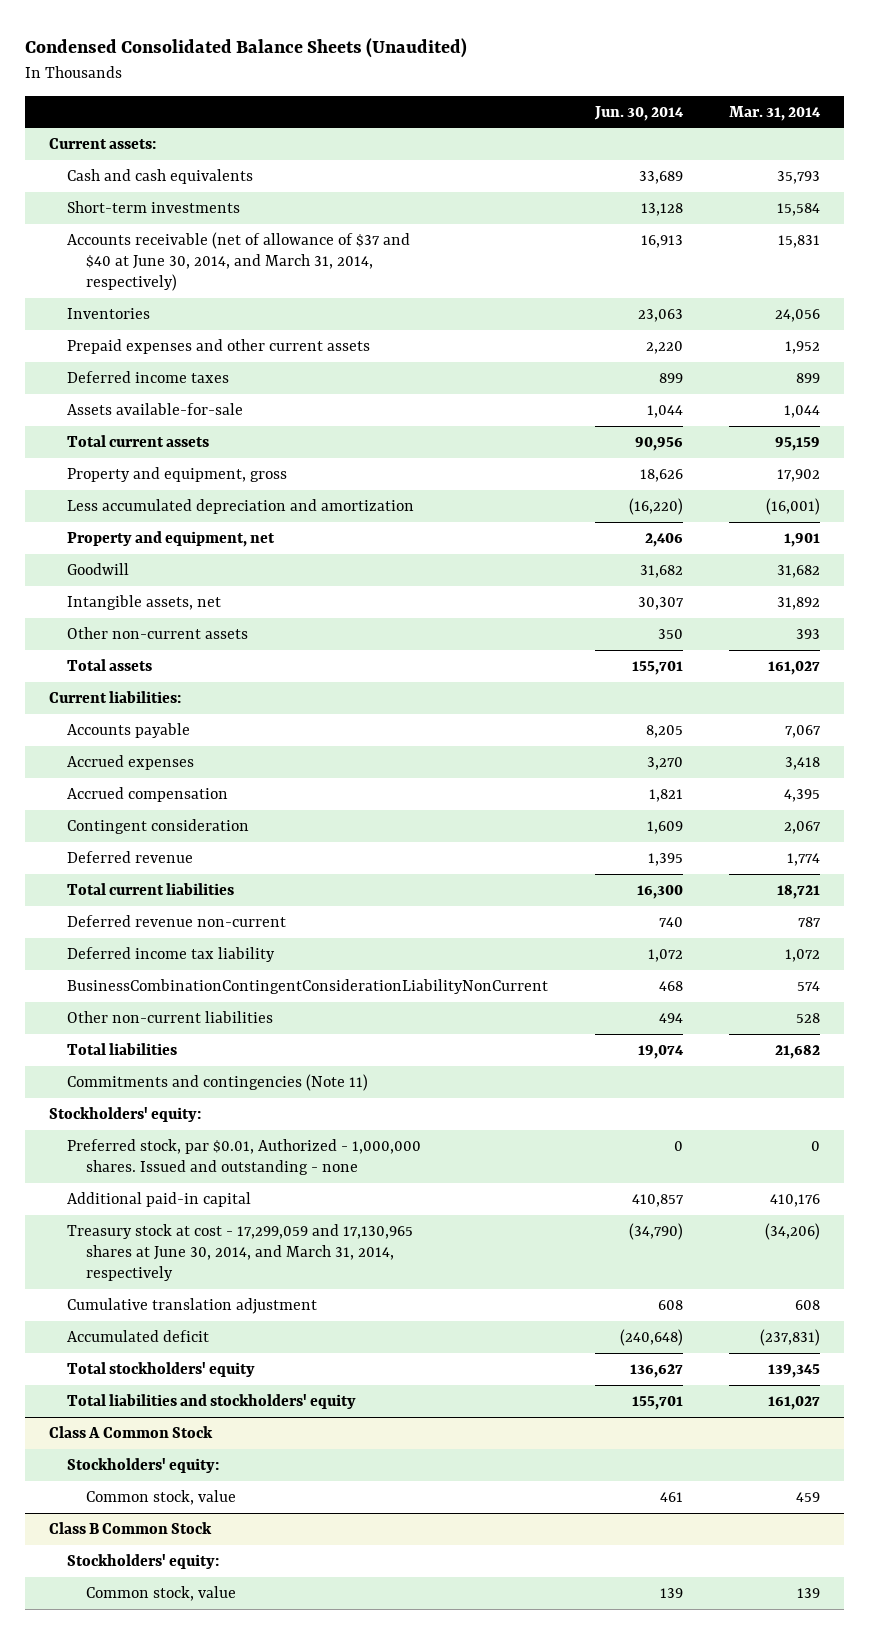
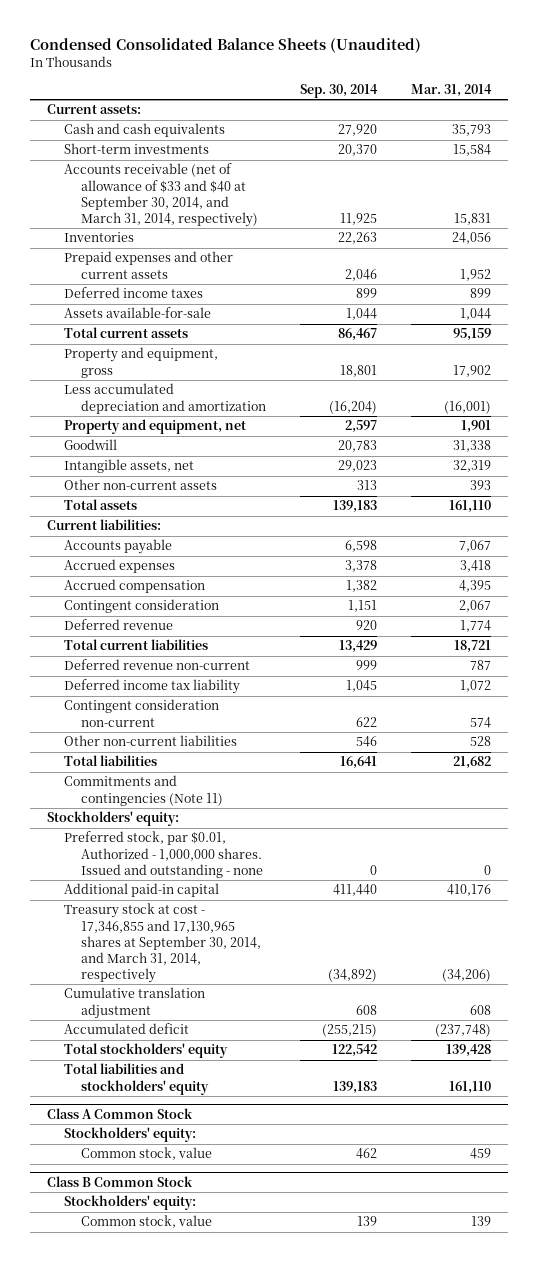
- | Jun. 30, 2014 | Mar. 31, 2014
+ | Sep. 30, 2014 | Mar. 31, 2014
- Accounts receivable (net of allowance of $37 and $40 at June 30, 2014, and March 31, 2014, respectively) | 16,913 | 15,831
+ Accounts receivable (net of allowance of $33 and $40 at September 30, 2014, and March 31, 2014, respectively) | 11,925 | 15,831
- Goodwill | 31,682 | 31,682
- Intangible assets, net | 30,307 | 31,892
+ Goodwill | 20,783 | 31,338
+ Intangible assets, net | 29,023 | 32,319
- Total assets | 155,701 | 161,027
+ Total assets | 139,183 | 161,110
- BusinessCombinationContingentConsiderationLiabilityNonCurrent | 468 | 574
+ Contingent consideration non-current | 622 | 574
- Treasury stock at cost - 17,299,059 and 17,130,965 shares at June 30, 2014, and March 31, 2014, respectively | (34,790) | (34,206)
+ Treasury stock at cost - 17,346,855 and 17,130,965 shares at September 30, 2014, and March 31, 2014, respectively | (34,892) | (34,206)
- Accumulated deficit | (240,648) | (237,831)
- Total stockholders' equity | 136,627 | 139,345
- Total liabilities and stockholders' equity | 155,701 | 161,027
+ Accumulated deficit | (255,215) | (237,748)
+ Total stockholders' equity | 122,542 | 139,428
+ Total liabilities and stockholders' equity | 139,183 | 161,110

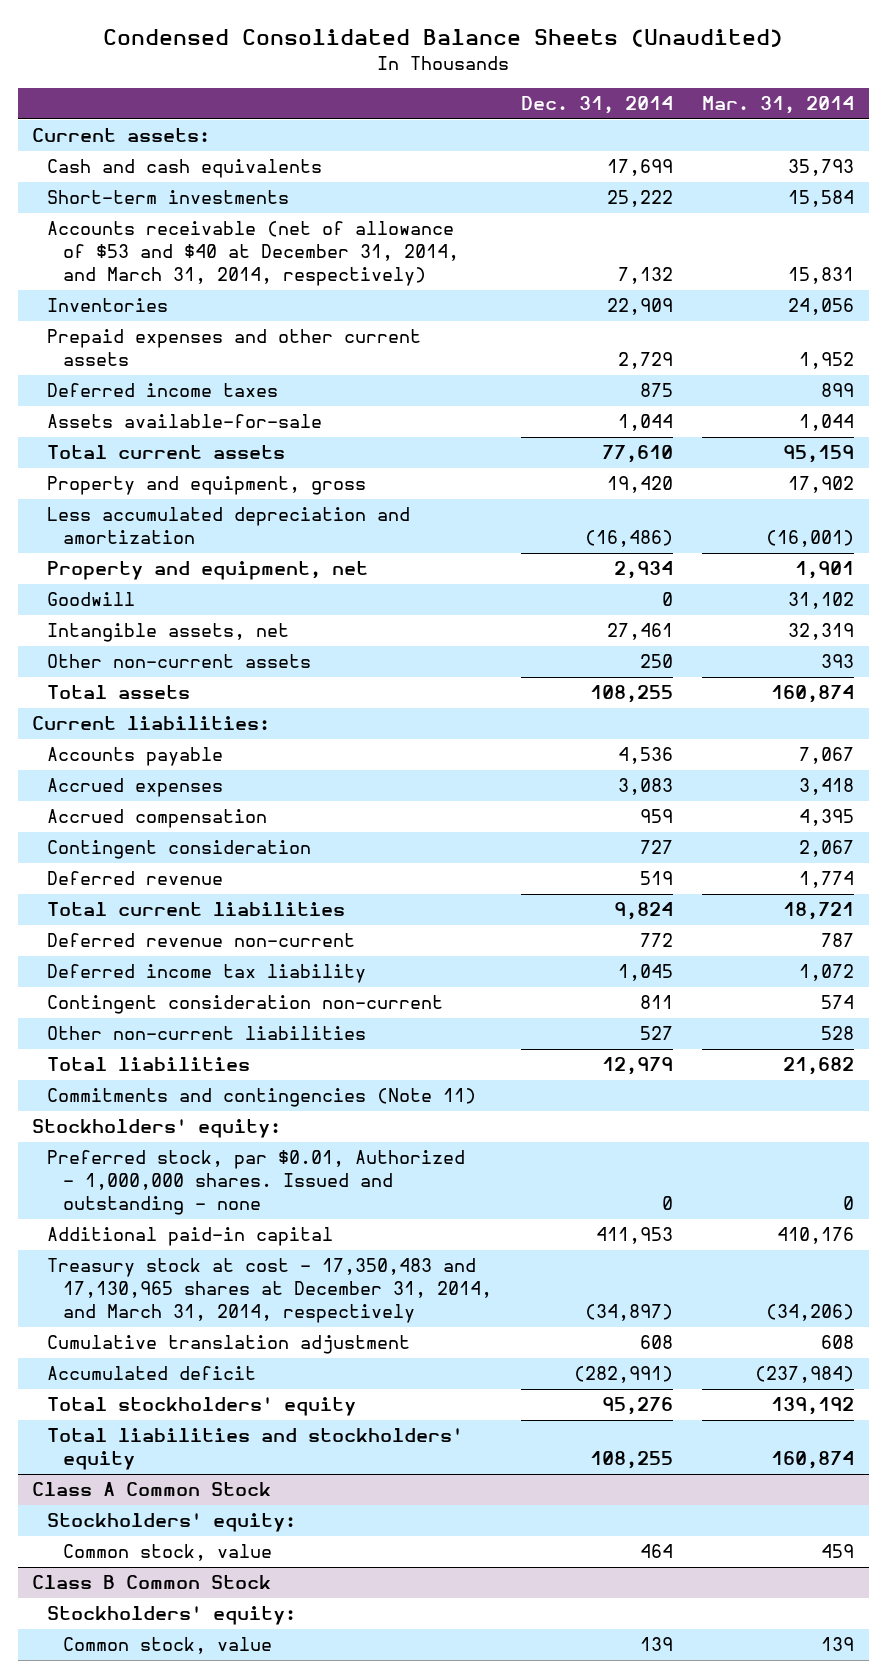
- | Sep. 30, 2014 | Mar. 31, 2014
+ | Dec. 31, 2014 | Mar. 31, 2014
- Accounts receivable (net of allowance of $33 and $40 at September 30, 2014, and March 31, 2014, respectively) | 11,925 | 15,831
+ Accounts receivable (net of allowance of $53 and $40 at December 31, 2014, and March 31, 2014, respectively) | 7,132 | 15,831
- Goodwill | 20,783 | 31,338
+ Goodwill | 0 | 31,102
- Total assets | 139,183 | 161,110
+ Total assets | 108,255 | 160,874
- Treasury stock at cost - 17,346,855 and 17,130,965 shares at September 30, 2014, and March 31, 2014, respectively | (34,892) | (34,206)
+ Treasury stock at cost - 17,350,483 and 17,130,965 shares at December 31, 2014, and March 31, 2014, respectively | (34,897) | (34,206)
- Accumulated deficit | (255,215) | (237,748)
- Total stockholders' equity | 122,542 | 139,428
- Total liabilities and stockholders' equity | 139,183 | 161,110
+ Accumulated deficit | (282,991) | (237,984)
+ Total stockholders' equity | 95,276 | 139,192
+ Total liabilities and stockholders' equity | 108,255 | 160,874

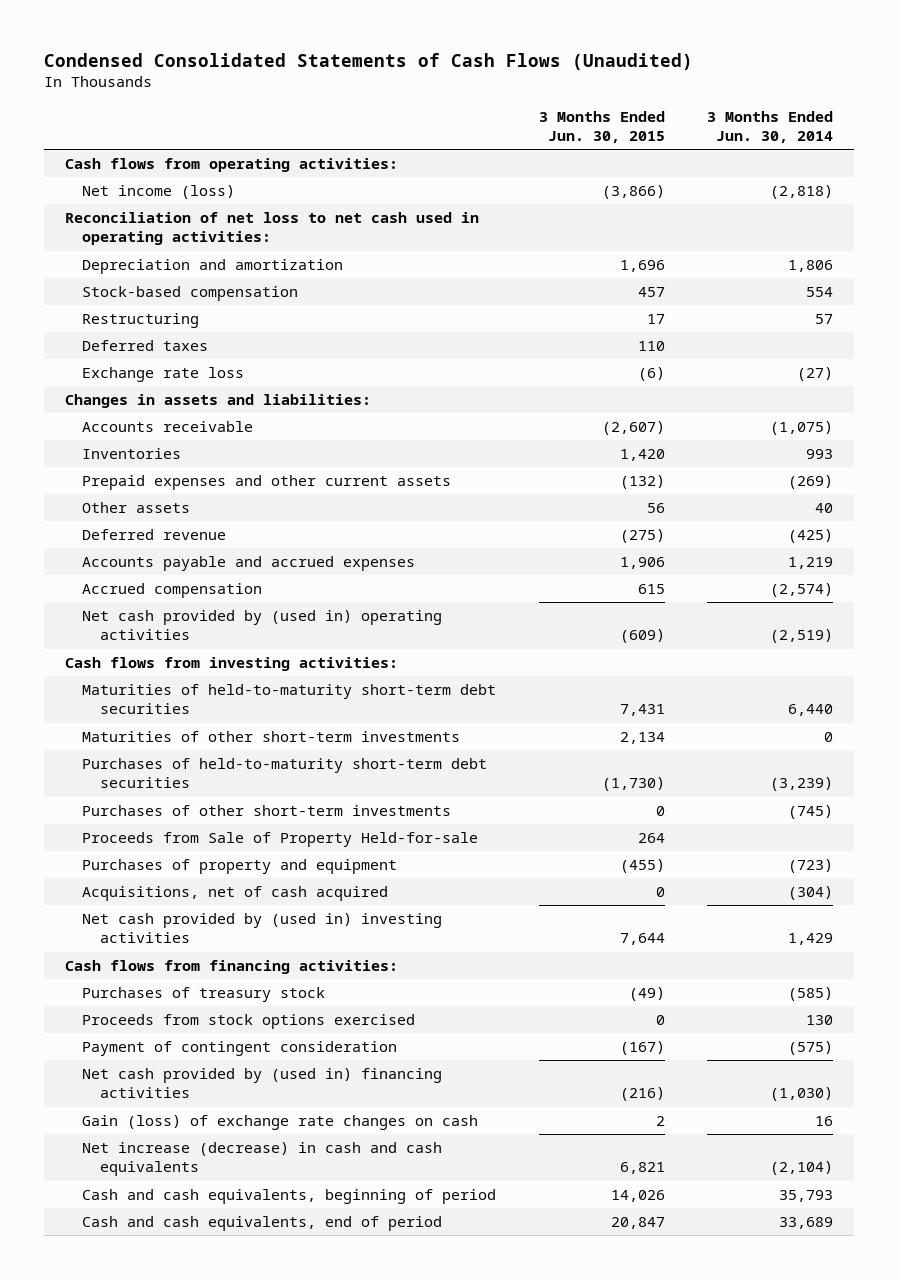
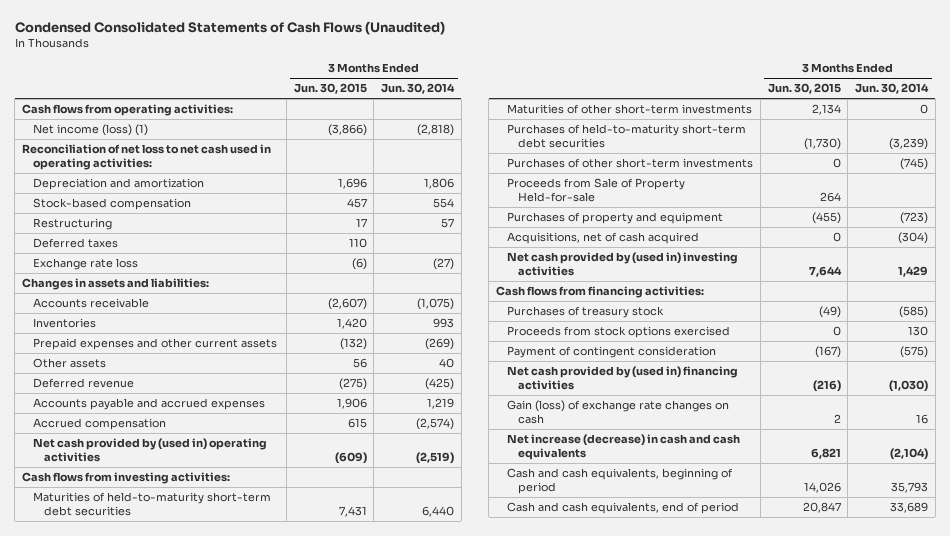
- Net income (loss) | (3,866) | (2,818)
+ Net income (loss) (1) | (3,866) | (2,818)

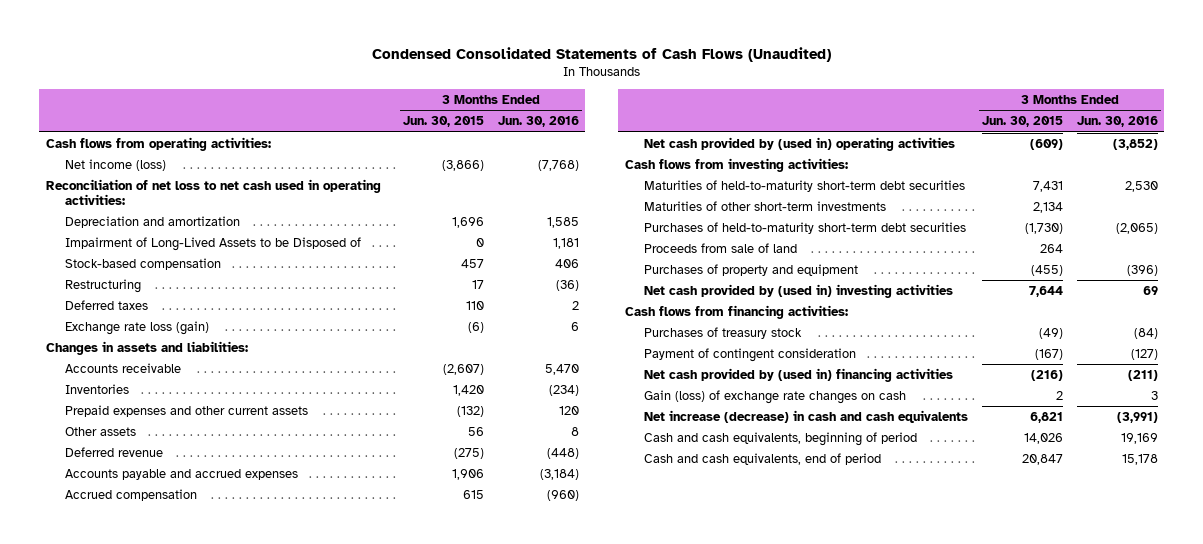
- | 3 Months Ended Jun. 30, 2015 | 3 Months Ended Jun. 30, 2014
+ | 3 Months Ended Jun. 30, 2015 | 3 Months Ended Jun. 30, 2016
- Net income (loss) (1) | (3,866) | (2,818)
+ Net income (loss) | (3,866) | (7,768)
+ Impairment of Long-Lived Assets to be Disposed of | 0 | 1,181
- Exchange rate loss | (6) | (27)
+ Exchange rate loss (gain) | (6) | 6
- Purchases of other short-term investments | 0 | (745)
- Proceeds from Sale of Property Held-for-sale | 264 |
+ Proceeds from sale of land | 264 |
- Acquisitions, net of cash acquired | 0 | (304)
- Proceeds from stock options exercised | 0 | 130

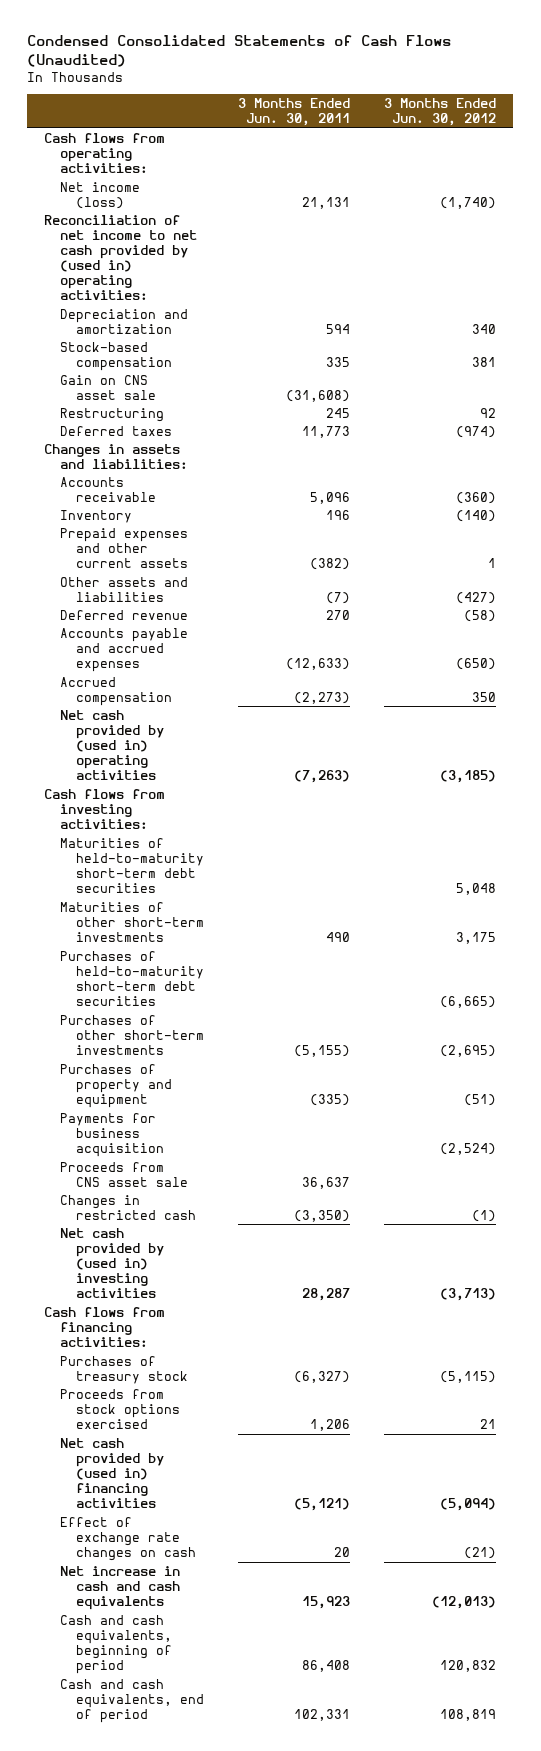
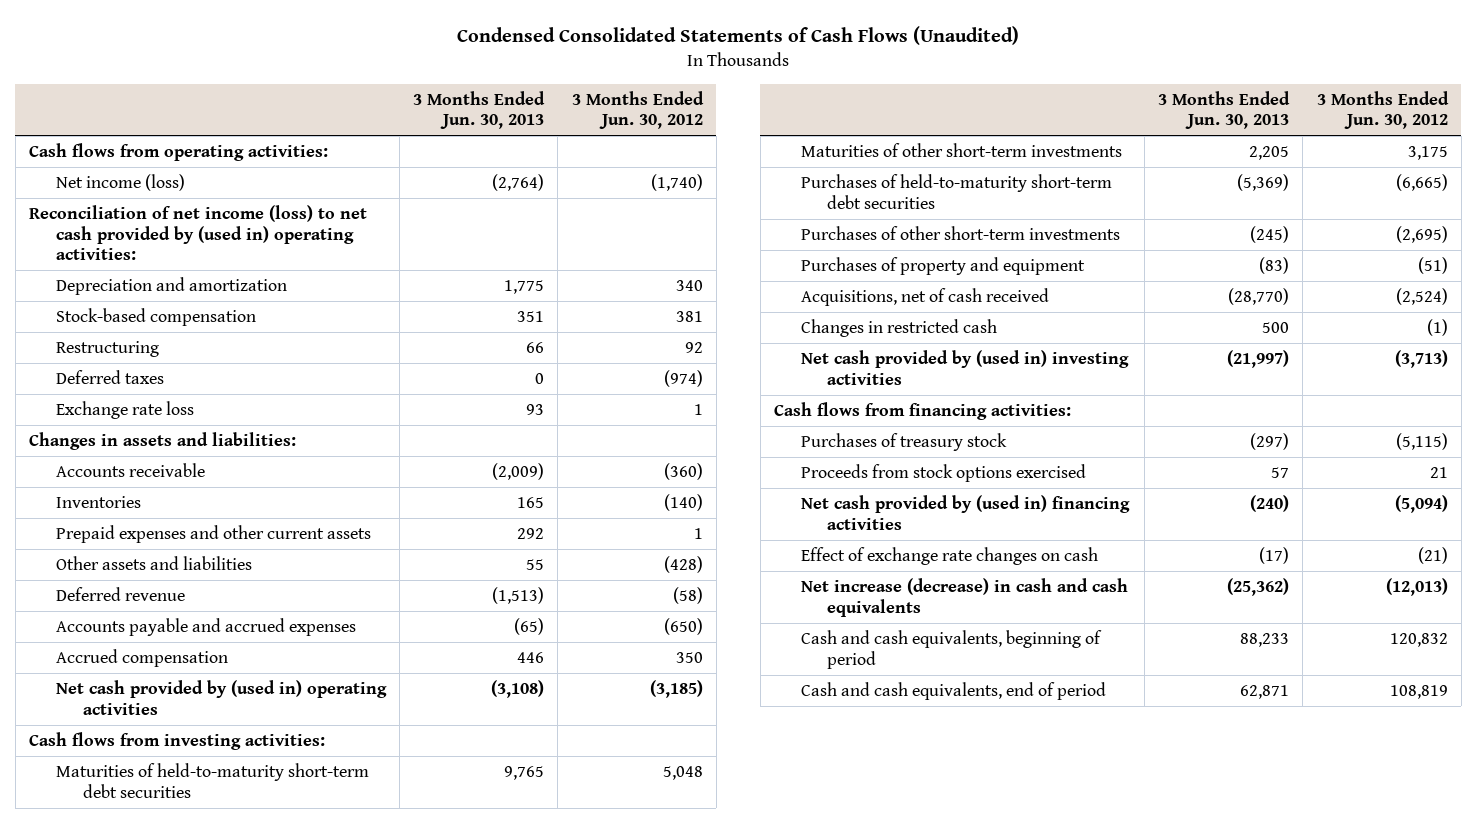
- | 3 Months Ended Jun. 30, 2011 | 3 Months Ended Jun. 30, 2012
+ | 3 Months Ended Jun. 30, 2013 | 3 Months Ended Jun. 30, 2012
- Reconciliation of net income to net cash provided by (used in) operating activities:
+ Reconciliation of net income (loss) to net cash provided by (used in) operating activities:
- Gain on CNS asset sale | (31,608) |
+ Exchange rate loss | 93 | 1
- Inventory | 196 | (140)
+ Inventories | 165 | (140)
- Other assets and liabilities | (7) | (427)
+ Other assets and liabilities | 55 | (428)
- Payments for business acquisition | | (2,524)
- Proceeds from CNS asset sale | 36,637 |
+ Acquisitions, net of cash received | (28,770) | (2,524)
- Net increase in cash and cash equivalents | 15,923 | (12,013)
+ Net increase (decrease) in cash and cash equivalents | (25,362) | (12,013)

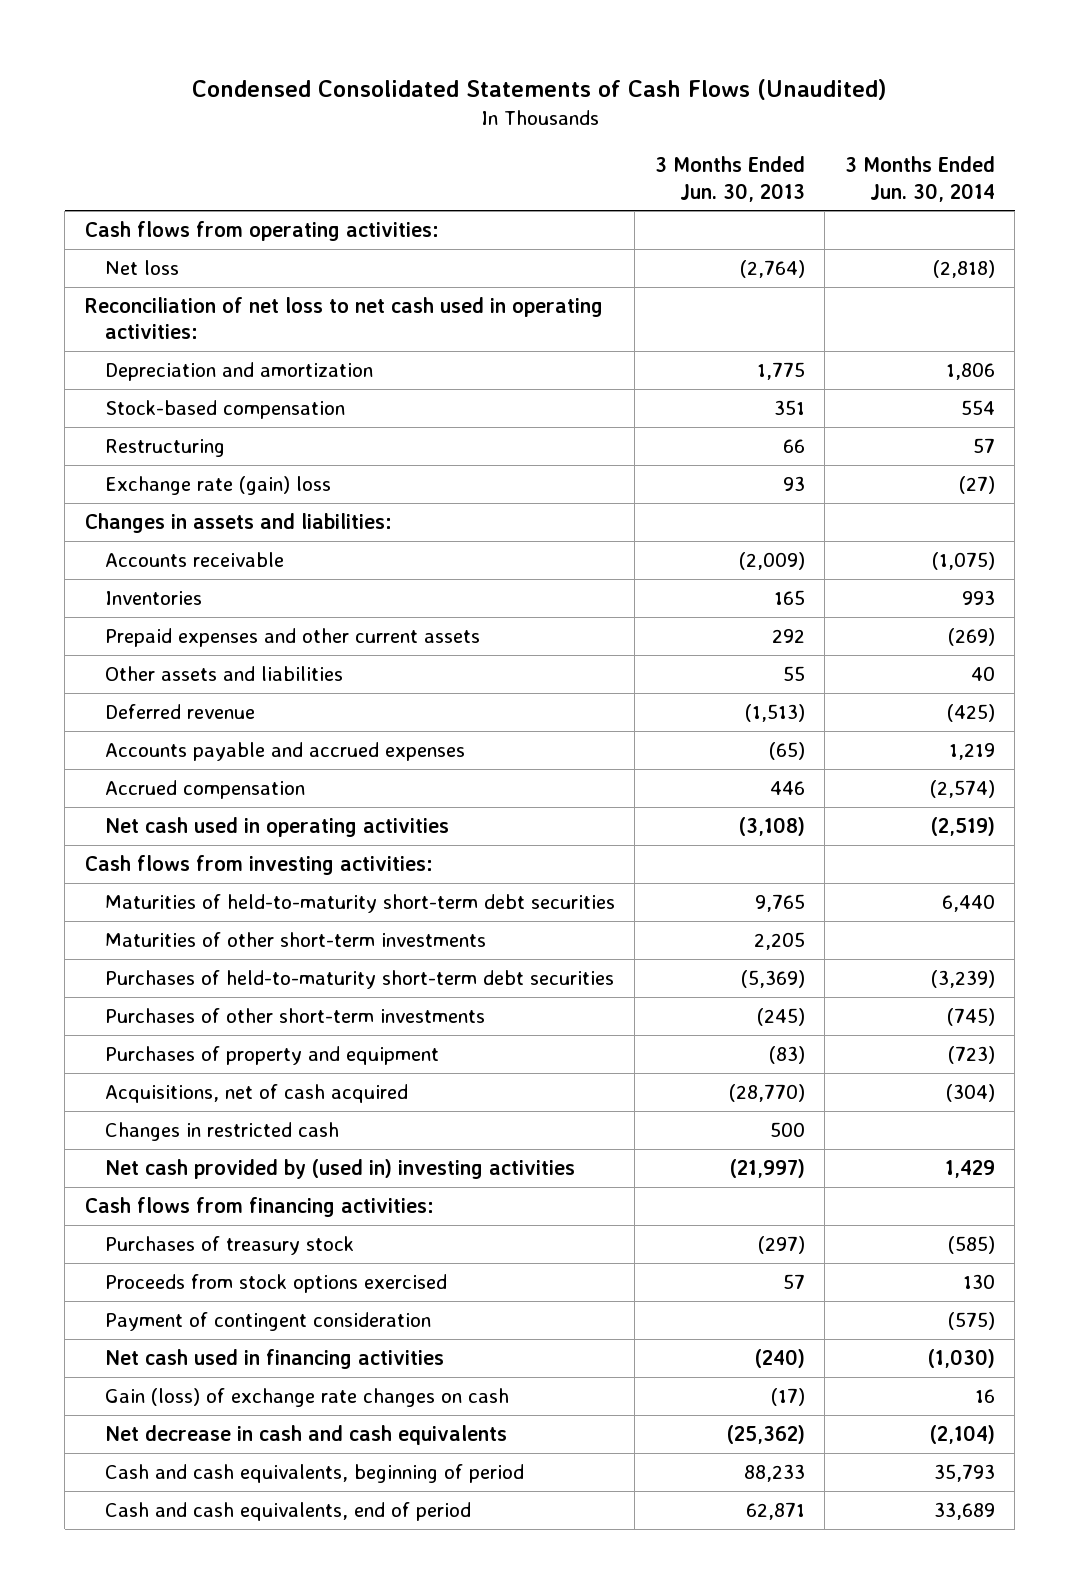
- | 3 Months Ended Jun. 30, 2013 | 3 Months Ended Jun. 30, 2012
+ | 3 Months Ended Jun. 30, 2013 | 3 Months Ended Jun. 30, 2014
- Net income (loss) | (2,764) | (1,740)
- Reconciliation of net income (loss) to net cash provided by (used in) operating activities:
+ Net loss | (2,764) | (2,818)
+ Reconciliation of net loss to net cash used in operating activities:
- Deferred taxes | 0 | (974)
- Exchange rate loss | 93 | 1
+ Exchange rate (gain) loss | 93 | (27)
- Net cash provided by (used in) operating activities | (3,108) | (3,185)
+ Net cash used in operating activities | (3,108) | (2,519)
- Acquisitions, net of cash received | (28,770) | (2,524)
+ Acquisitions, net of cash acquired | (28,770) | (304)
- Net cash provided by (used in) financing activities | (240) | (5,094)
- Effect of exchange rate changes on cash | (17) | (21)
- Net increase (decrease) in cash and cash equivalents | (25,362) | (12,013)
+ Payment of contingent consideration | | (575)
+ Net cash used in financing activities | (240) | (1,030)
+ Gain (loss) of exchange rate changes on cash | (17) | 16
+ Net decrease in cash and cash equivalents | (25,362) | (2,104)

